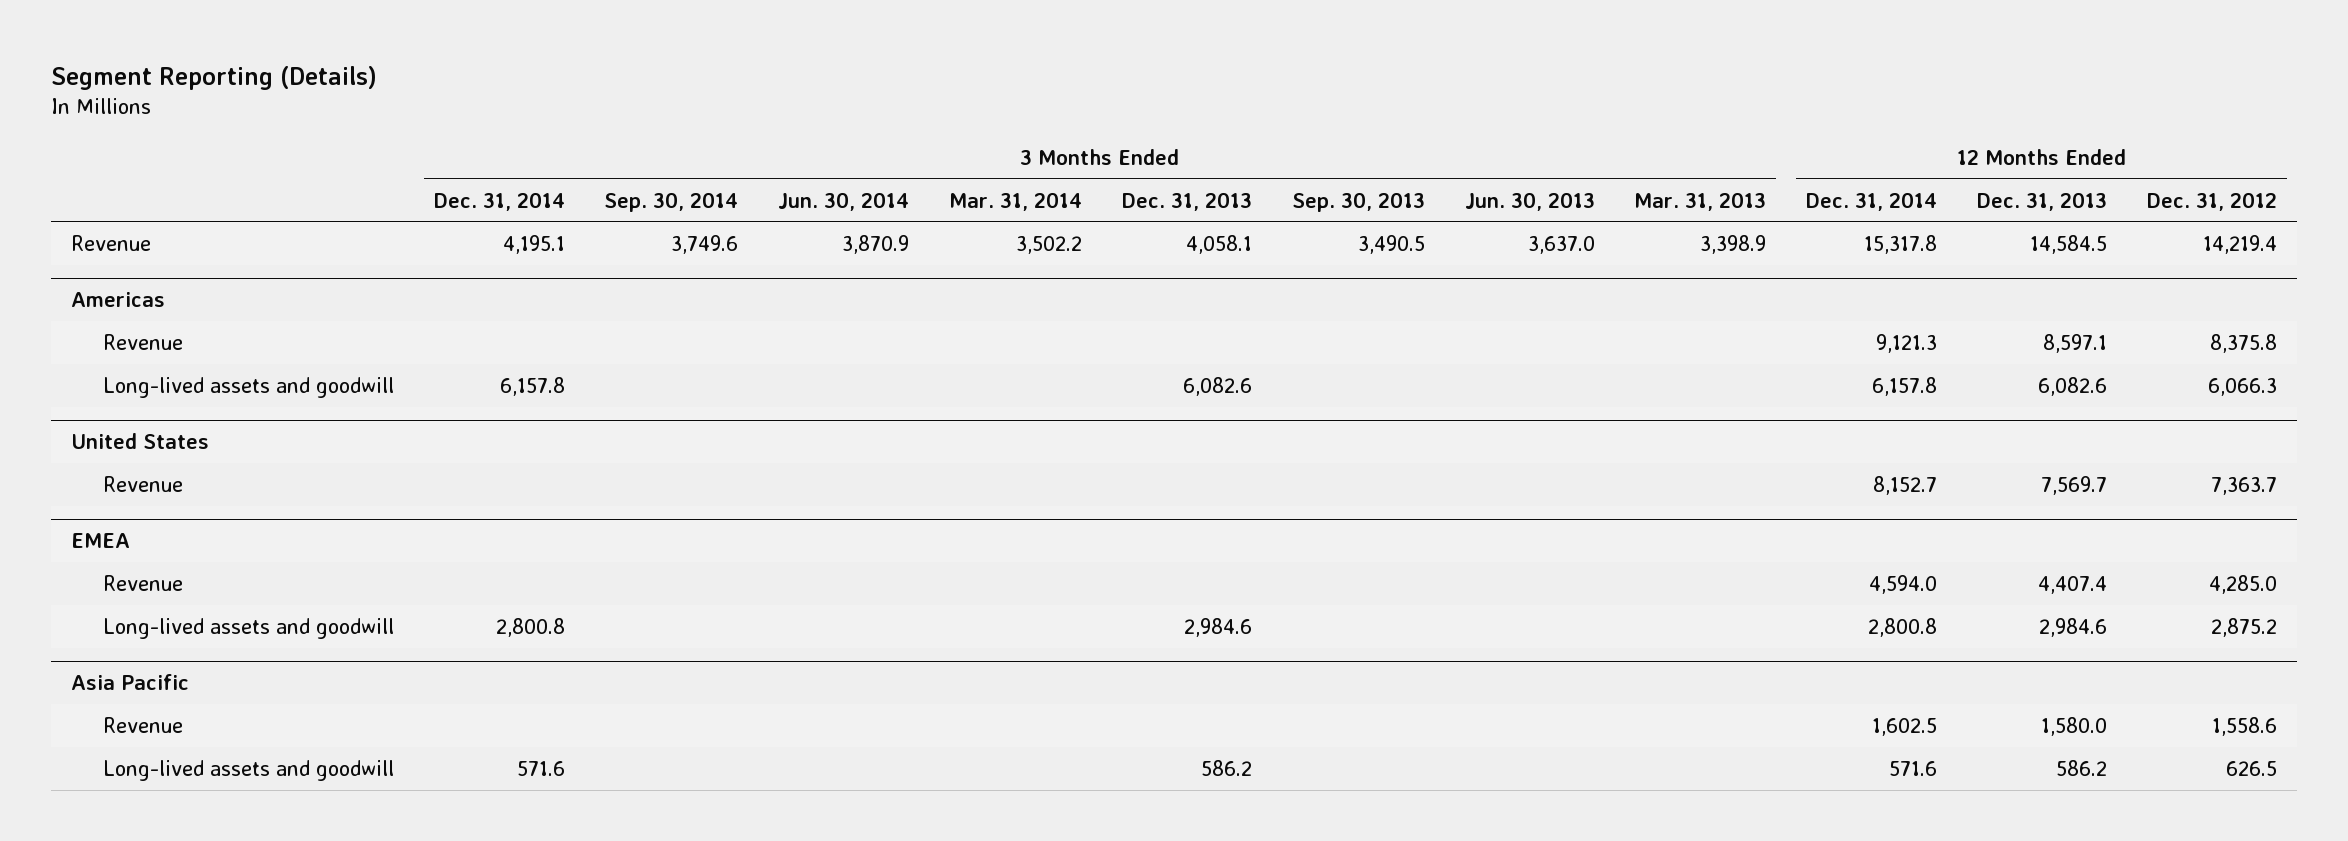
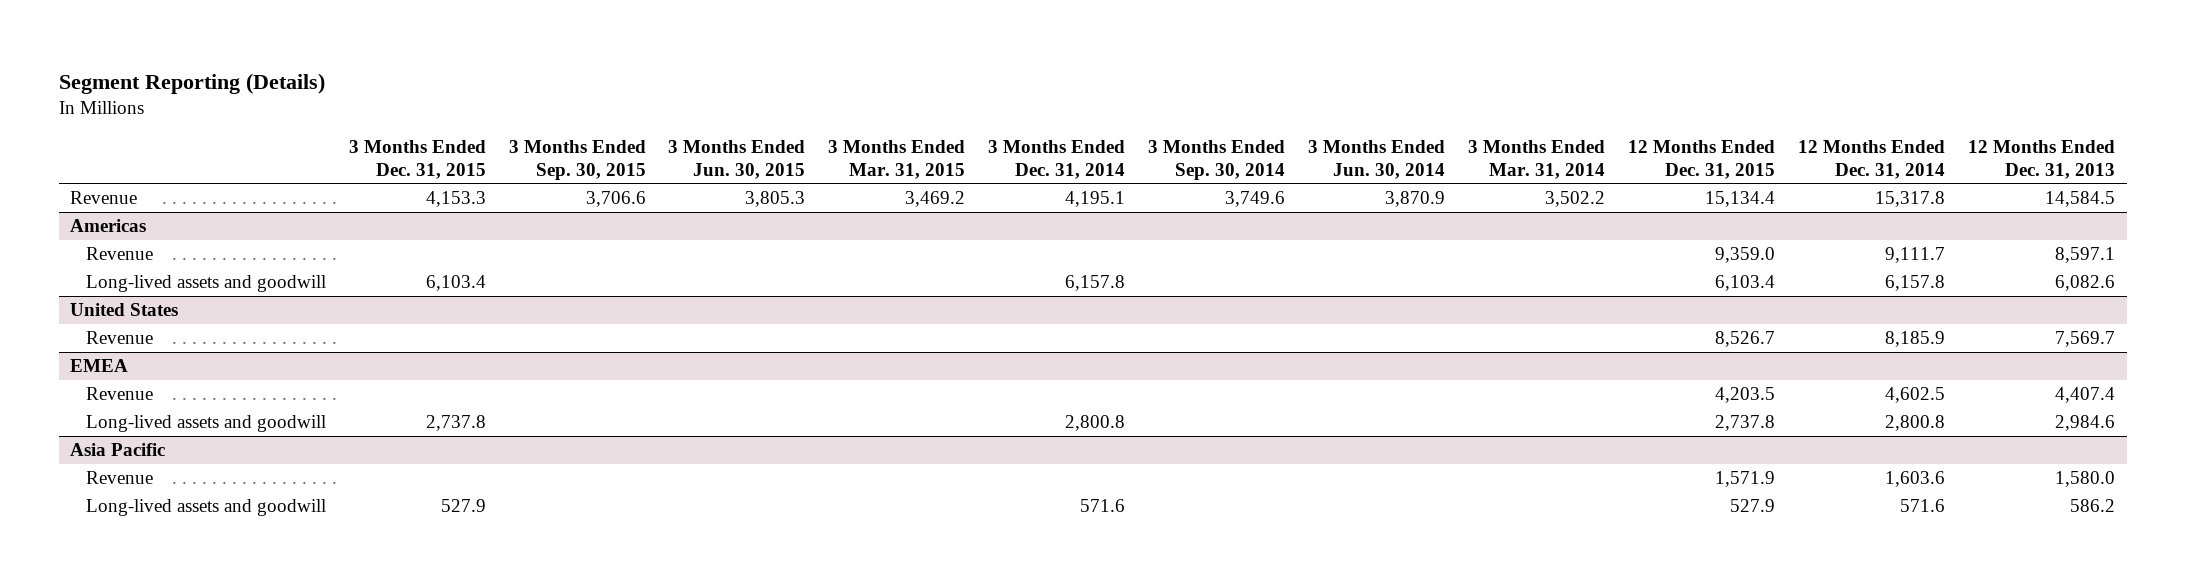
- | 3 Months Ended Dec. 31, 2014 | 3 Months Ended Sep. 30, 2014 | 3 Months Ended Jun. 30, 2014 | 3 Months Ended Mar. 31, 2014 | 3 Months Ended Dec. 31, 2013 | 3 Months Ended Sep. 30, 2013 | 3 Months Ended Jun. 30, 2013 | 3 Months Ended Mar. 31, 2013 | 12 Months Ended Dec. 31, 2014 | 12 Months Ended Dec. 31, 2013 | 12 Months Ended Dec. 31, 2012
+ | 3 Months Ended Dec. 31, 2015 | 3 Months Ended Sep. 30, 2015 | 3 Months Ended Jun. 30, 2015 | 3 Months Ended Mar. 31, 2015 | 3 Months Ended Dec. 31, 2014 | 3 Months Ended Sep. 30, 2014 | 3 Months Ended Jun. 30, 2014 | 3 Months Ended Mar. 31, 2014 | 12 Months Ended Dec. 31, 2015 | 12 Months Ended Dec. 31, 2014 | 12 Months Ended Dec. 31, 2013
@ Americas
- Revenue | | | | | | | | | 9,121.3 | 8,597.1 | 8,375.8
+ Revenue | | | | | | | | | 9,359.0 | 9,111.7 | 8,597.1
@ United States
- Revenue | | | | | | | | | 8,152.7 | 7,569.7 | 7,363.7
+ Revenue | | | | | | | | | 8,526.7 | 8,185.9 | 7,569.7
@ EMEA
- Revenue | | | | | | | | | 4,594.0 | 4,407.4 | 4,285.0
+ Revenue | | | | | | | | | 4,203.5 | 4,602.5 | 4,407.4
@ Asia Pacific
- Revenue | | | | | | | | | 1,602.5 | 1,580.0 | 1,558.6
+ Revenue | | | | | | | | | 1,571.9 | 1,603.6 | 1,580.0

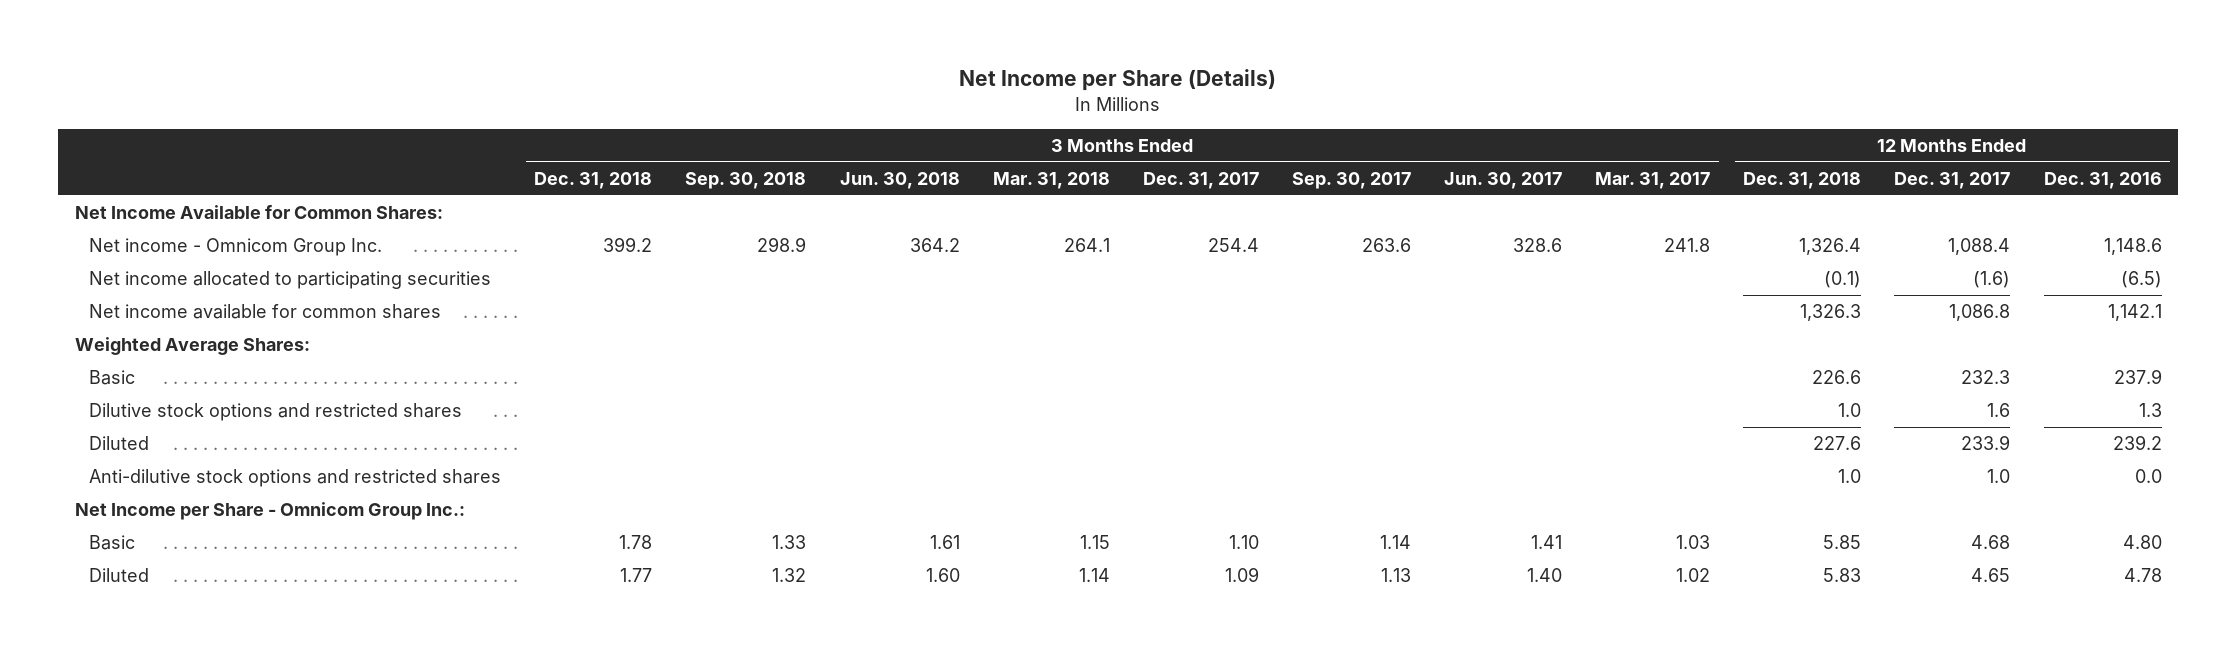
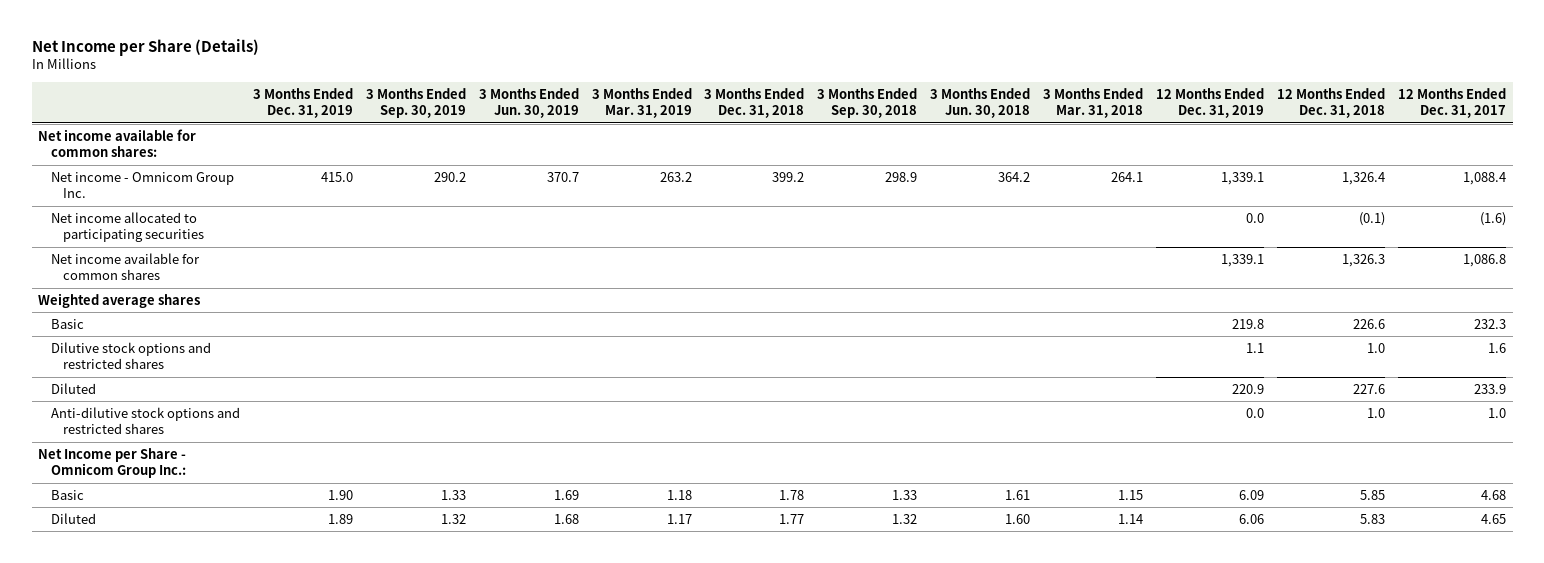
- | 3 Months Ended Dec. 31, 2018 | 3 Months Ended Sep. 30, 2018 | 3 Months Ended Jun. 30, 2018 | 3 Months Ended Mar. 31, 2018 | 3 Months Ended Dec. 31, 2017 | 3 Months Ended Sep. 30, 2017 | 3 Months Ended Jun. 30, 2017 | 3 Months Ended Mar. 31, 2017 | 12 Months Ended Dec. 31, 2018 | 12 Months Ended Dec. 31, 2017 | 12 Months Ended Dec. 31, 2016
+ | 3 Months Ended Dec. 31, 2019 | 3 Months Ended Sep. 30, 2019 | 3 Months Ended Jun. 30, 2019 | 3 Months Ended Mar. 31, 2019 | 3 Months Ended Dec. 31, 2018 | 3 Months Ended Sep. 30, 2018 | 3 Months Ended Jun. 30, 2018 | 3 Months Ended Mar. 31, 2018 | 12 Months Ended Dec. 31, 2019 | 12 Months Ended Dec. 31, 2018 | 12 Months Ended Dec. 31, 2017
- Net Income Available for Common Shares:
+ Net income available for common shares:
- Weighted Average Shares:
+ Weighted average shares

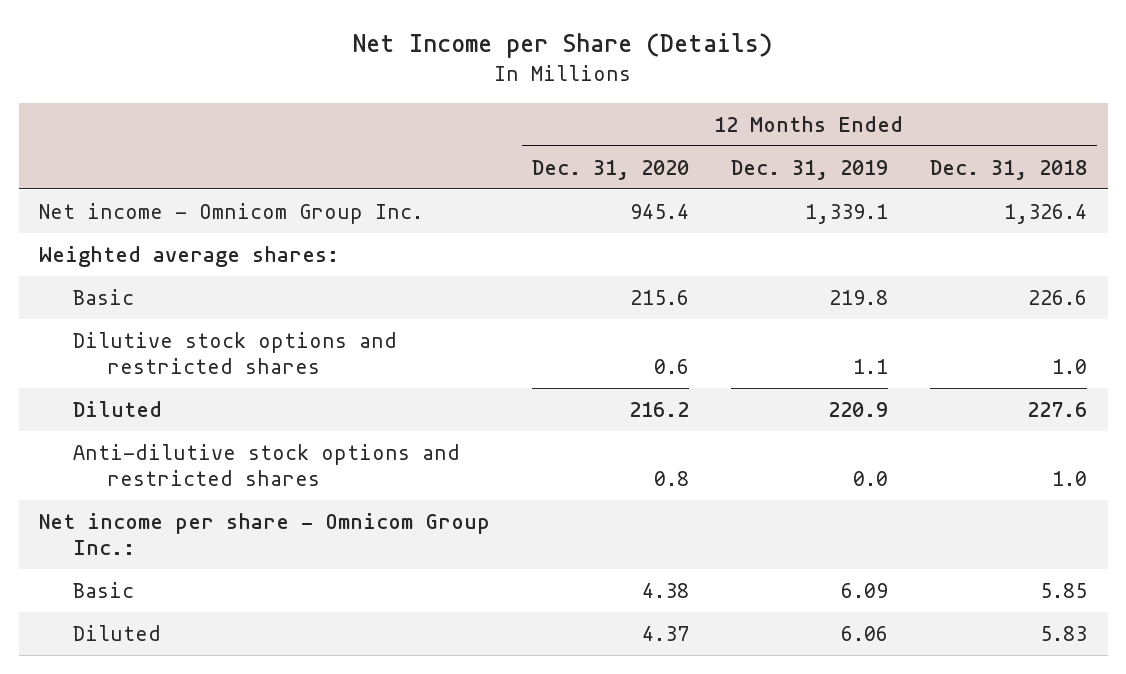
- | 3 Months Ended Dec. 31, 2019 | 3 Months Ended Sep. 30, 2019 | 3 Months Ended Jun. 30, 2019 | 3 Months Ended Mar. 31, 2019 | 3 Months Ended Dec. 31, 2018 | 3 Months Ended Sep. 30, 2018 | 3 Months Ended Jun. 30, 2018 | 3 Months Ended Mar. 31, 2018 | 12 Months Ended Dec. 31, 2019 | 12 Months Ended Dec. 31, 2018 | 12 Months Ended Dec. 31, 2017
+ | 12 Months Ended Dec. 31, 2020 | 12 Months Ended Dec. 31, 2019 | 12 Months Ended Dec. 31, 2018
- Net income available for common shares:
- Net income allocated to participating securities | | | | | | | | | 0.0 | (0.1) | (1.6)
- Net income available for common shares | | | | | | | | | 1,339.1 | 1,326.3 | 1,086.8
- Weighted average shares
+ Weighted average shares:
- Net Income per Share - Omnicom Group Inc.:
+ Net income per share - Omnicom Group Inc.:

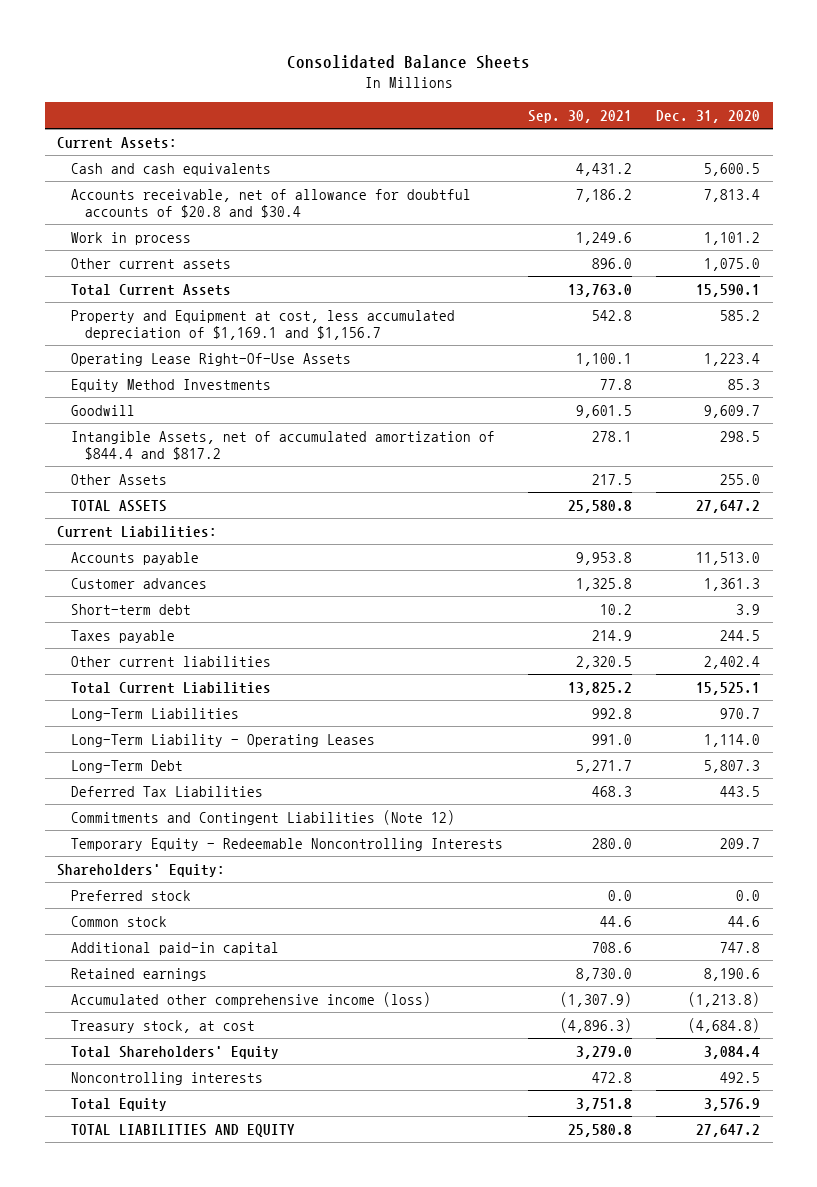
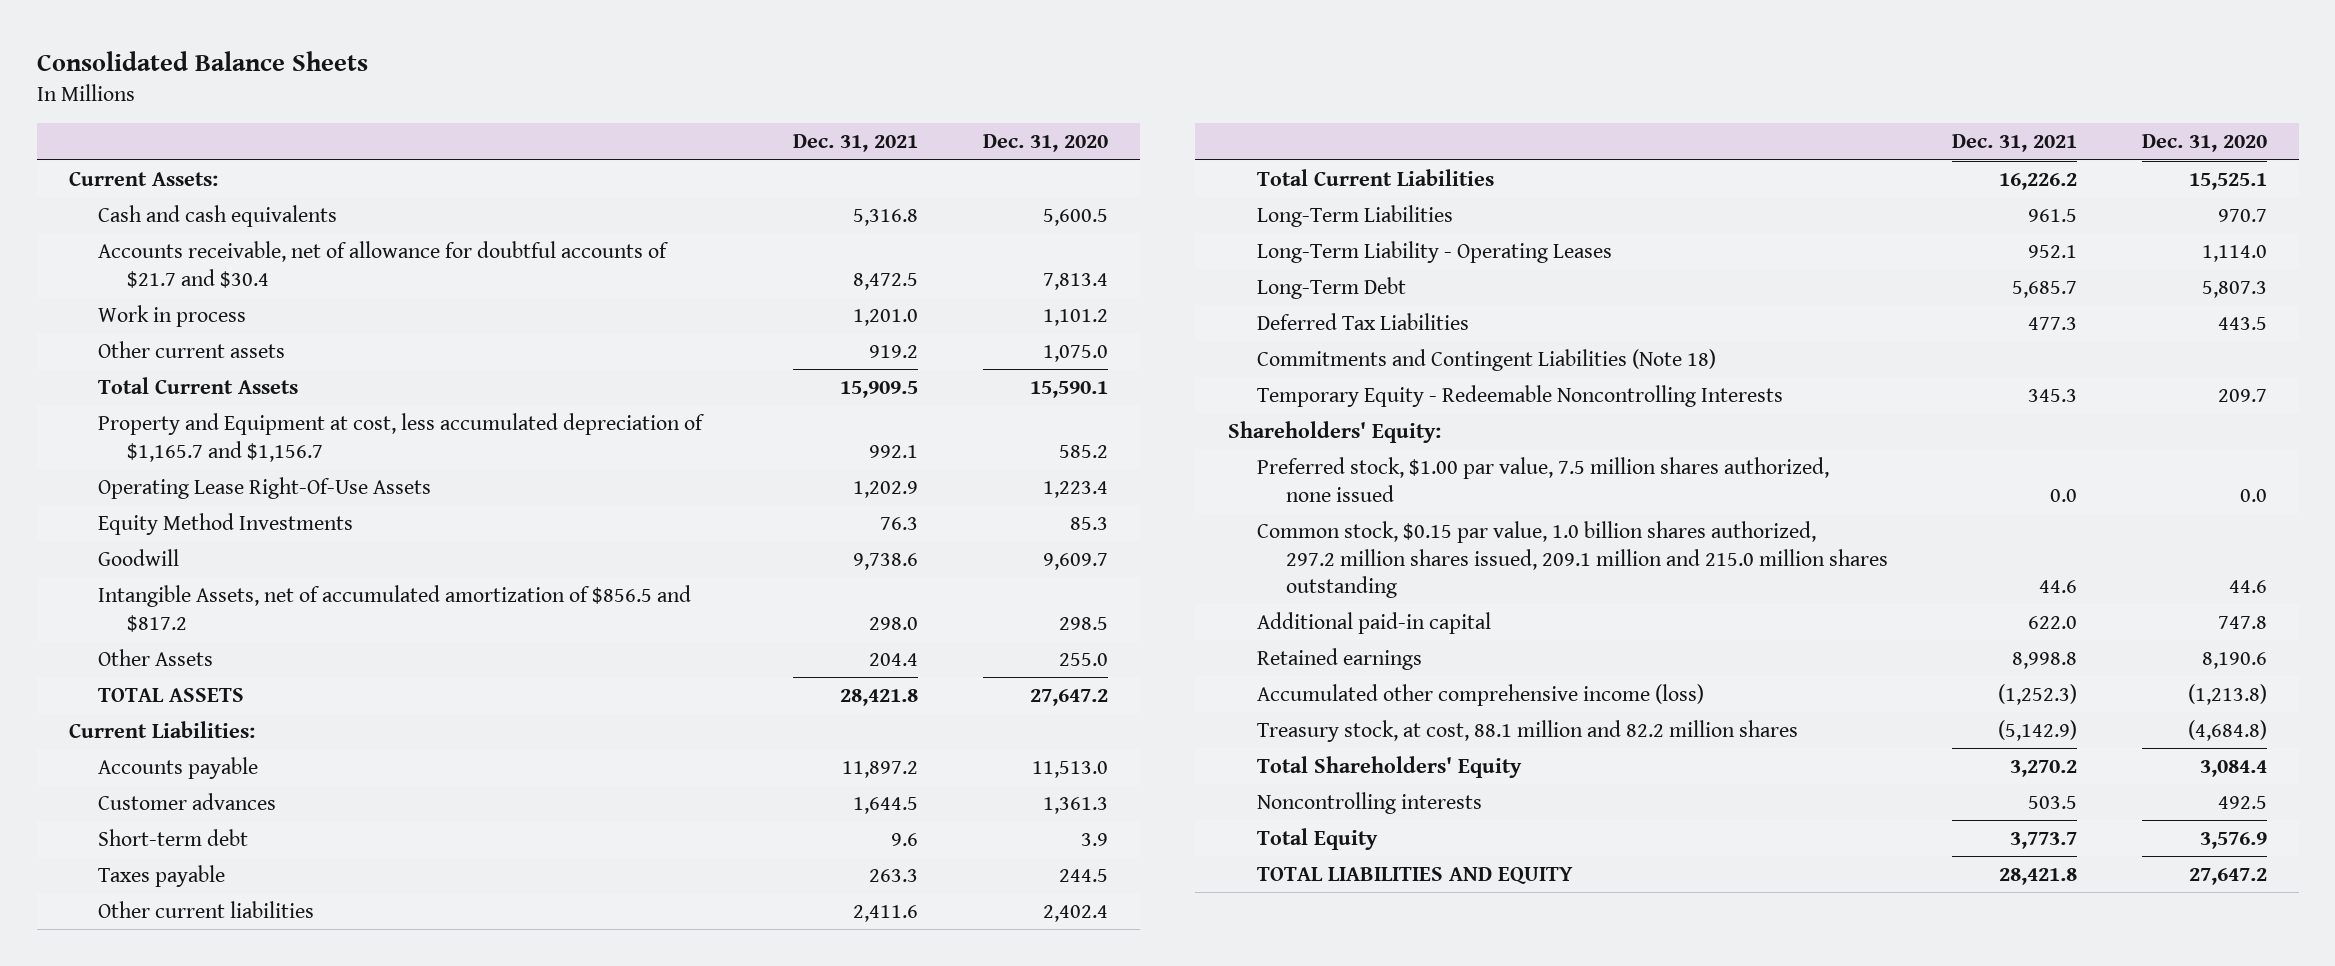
- | Sep. 30, 2021 | Dec. 31, 2020
+ | Dec. 31, 2021 | Dec. 31, 2020
- Accounts receivable, net of allowance for doubtful accounts of $20.8 and $30.4 | 7,186.2 | 7,813.4
+ Accounts receivable, net of allowance for doubtful accounts of $21.7 and $30.4 | 8,472.5 | 7,813.4
- Property and Equipment at cost, less accumulated depreciation of $1,169.1 and $1,156.7 | 542.8 | 585.2
+ Property and Equipment at cost, less accumulated depreciation of $1,165.7 and $1,156.7 | 992.1 | 585.2
- Intangible Assets, net of accumulated amortization of $844.4 and $817.2 | 278.1 | 298.5
+ Intangible Assets, net of accumulated amortization of $856.5 and $817.2 | 298.0 | 298.5
- Commitments and Contingent Liabilities (Note 12)
+ Commitments and Contingent Liabilities (Note 18)
- Preferred stock | 0.0 | 0.0
- Common stock | 44.6 | 44.6
+ Preferred stock, $1.00 par value, 7.5 million shares authorized, none issued | 0.0 | 0.0
+ Common stock, $0.15 par value, 1.0 billion shares authorized, 297.2 million shares issued, 209.1 million and 215.0 million shares outstanding | 44.6 | 44.6
- Treasury stock, at cost | (4,896.3) | (4,684.8)
+ Treasury stock, at cost, 88.1 million and 82.2 million shares | (5,142.9) | (4,684.8)

